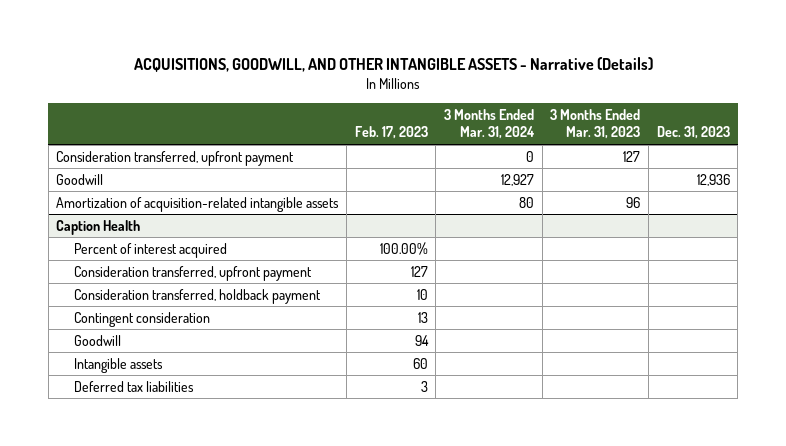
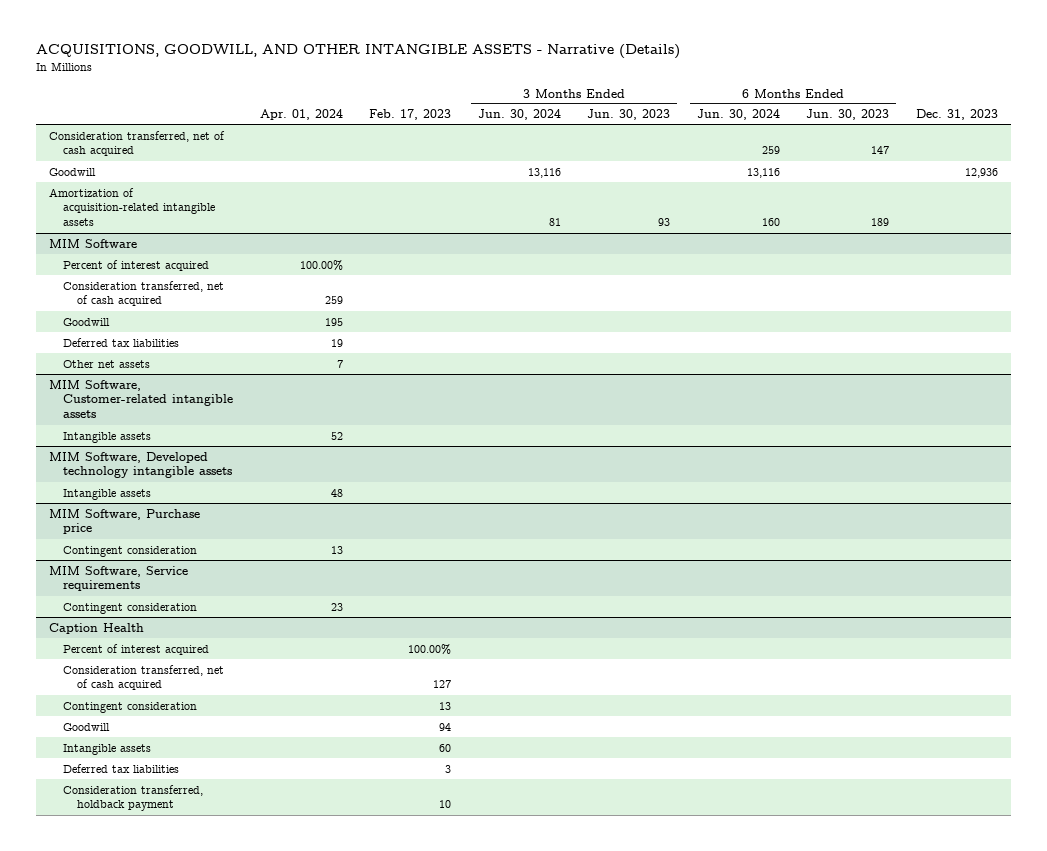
- | Feb. 17, 2023 | 3 Months Ended Mar. 31, 2024 | 3 Months Ended Mar. 31, 2023 | Dec. 31, 2023
+ | Apr. 01, 2024 | Feb. 17, 2023 | 3 Months Ended Jun. 30, 2024 | 3 Months Ended Jun. 30, 2023 | 6 Months Ended Jun. 30, 2024 | 6 Months Ended Jun. 30, 2023 | Dec. 31, 2023
- Consideration transferred, upfront payment | | 0 | 127 |
+ Consideration transferred, net of cash acquired | | | | | 259 | 147 |
+ MIM Software
+ Percent of interest acquired | 100.00% | | | | | |
+ Consideration transferred, net of cash acquired | 259 | | | | | |
+ Goodwill | 195 | | | | | |
+ Deferred tax liabilities | 19 | | | | | |
+ Other net assets | 7 | | | | | |
+ MIM Software, Customer-related intangible assets
+ Intangible assets | 52 | | | | | |
+ MIM Software, Developed technology intangible assets
+ Intangible assets | 48 | | | | | |
+ MIM Software, Purchase price
+ Contingent consideration | 13 | | | | | |
+ MIM Software, Service requirements
+ Contingent consideration | 23 | | | | | |
@ Caption Health
- Consideration transferred, upfront payment | 127 | | |
+ Consideration transferred, net of cash acquired | | 127 | | | | |
moved down: Consideration transferred, holdback payment | | 10 | | | | |

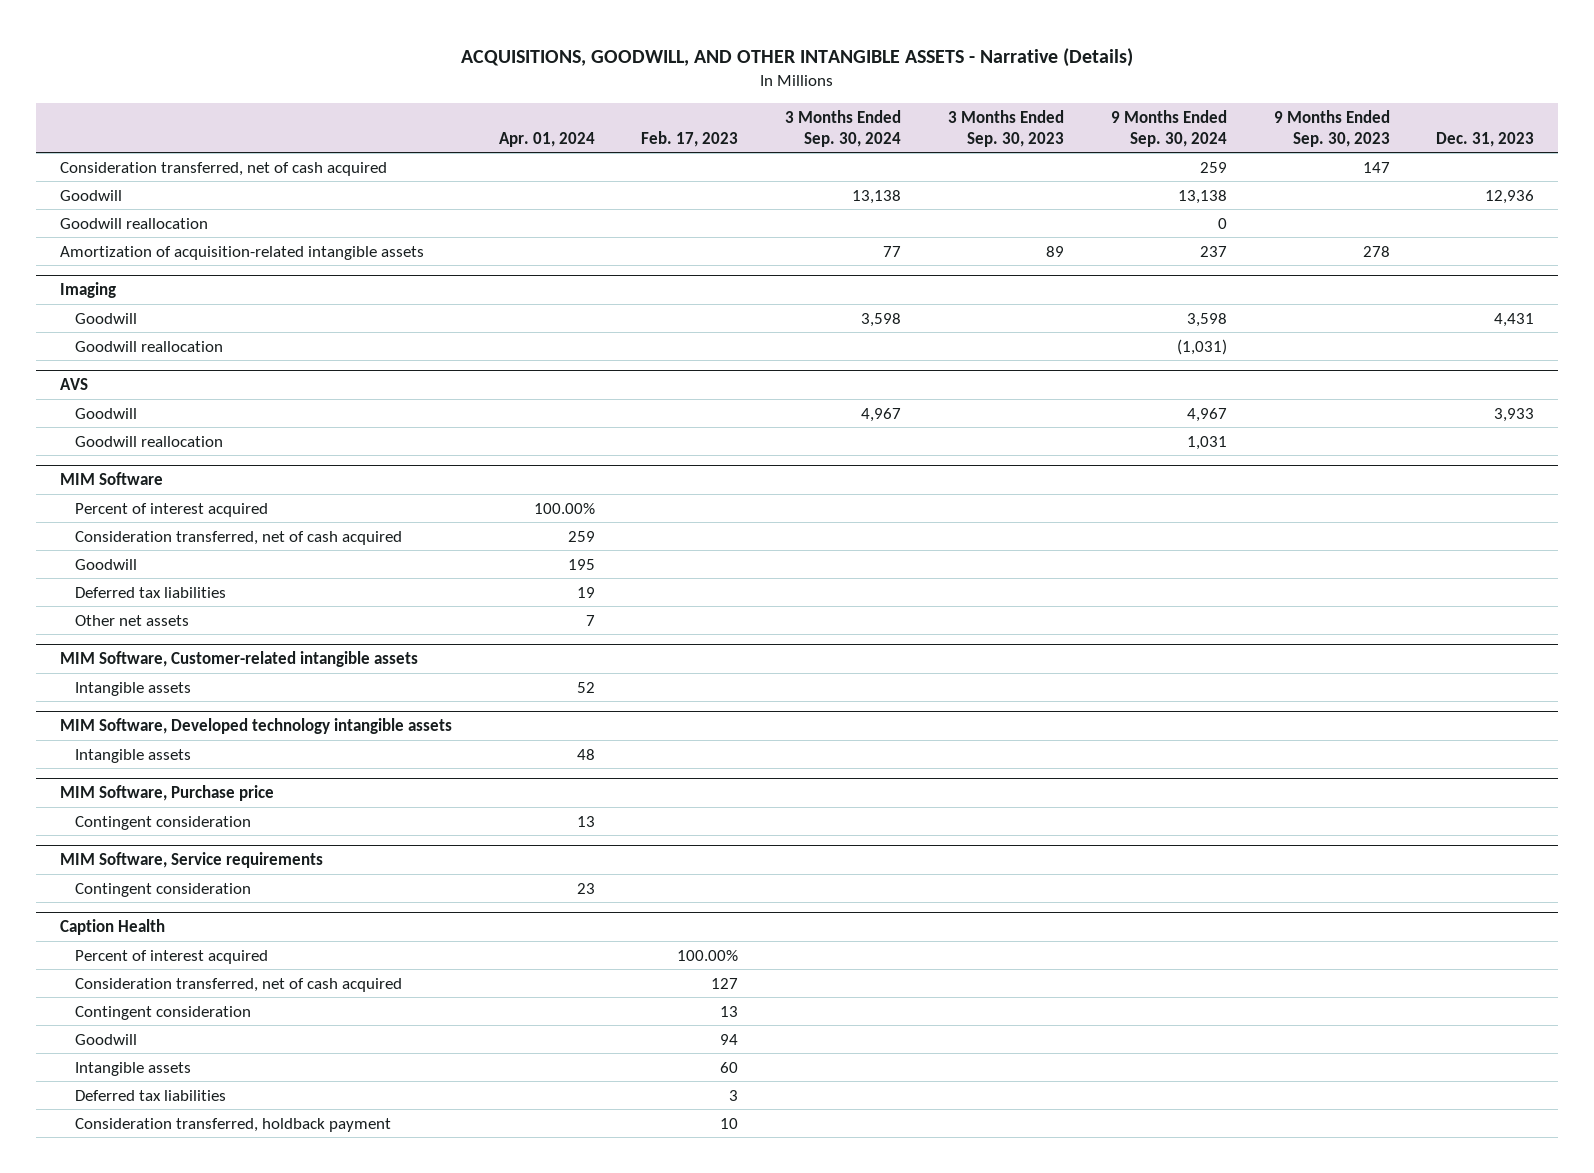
- | Apr. 01, 2024 | Feb. 17, 2023 | 3 Months Ended Jun. 30, 2024 | 3 Months Ended Jun. 30, 2023 | 6 Months Ended Jun. 30, 2024 | 6 Months Ended Jun. 30, 2023 | Dec. 31, 2023
+ | Apr. 01, 2024 | Feb. 17, 2023 | 3 Months Ended Sep. 30, 2024 | 3 Months Ended Sep. 30, 2023 | 9 Months Ended Sep. 30, 2024 | 9 Months Ended Sep. 30, 2023 | Dec. 31, 2023
+ Goodwill reallocation | | | | | 0 | |
+ Imaging
+ Goodwill | | | 3,598 | | 3,598 | | 4,431
+ Goodwill reallocation | | | | | (1,031) | |
+ AVS
+ Goodwill | | | 4,967 | | 4,967 | | 3,933
+ Goodwill reallocation | | | | | 1,031 | |

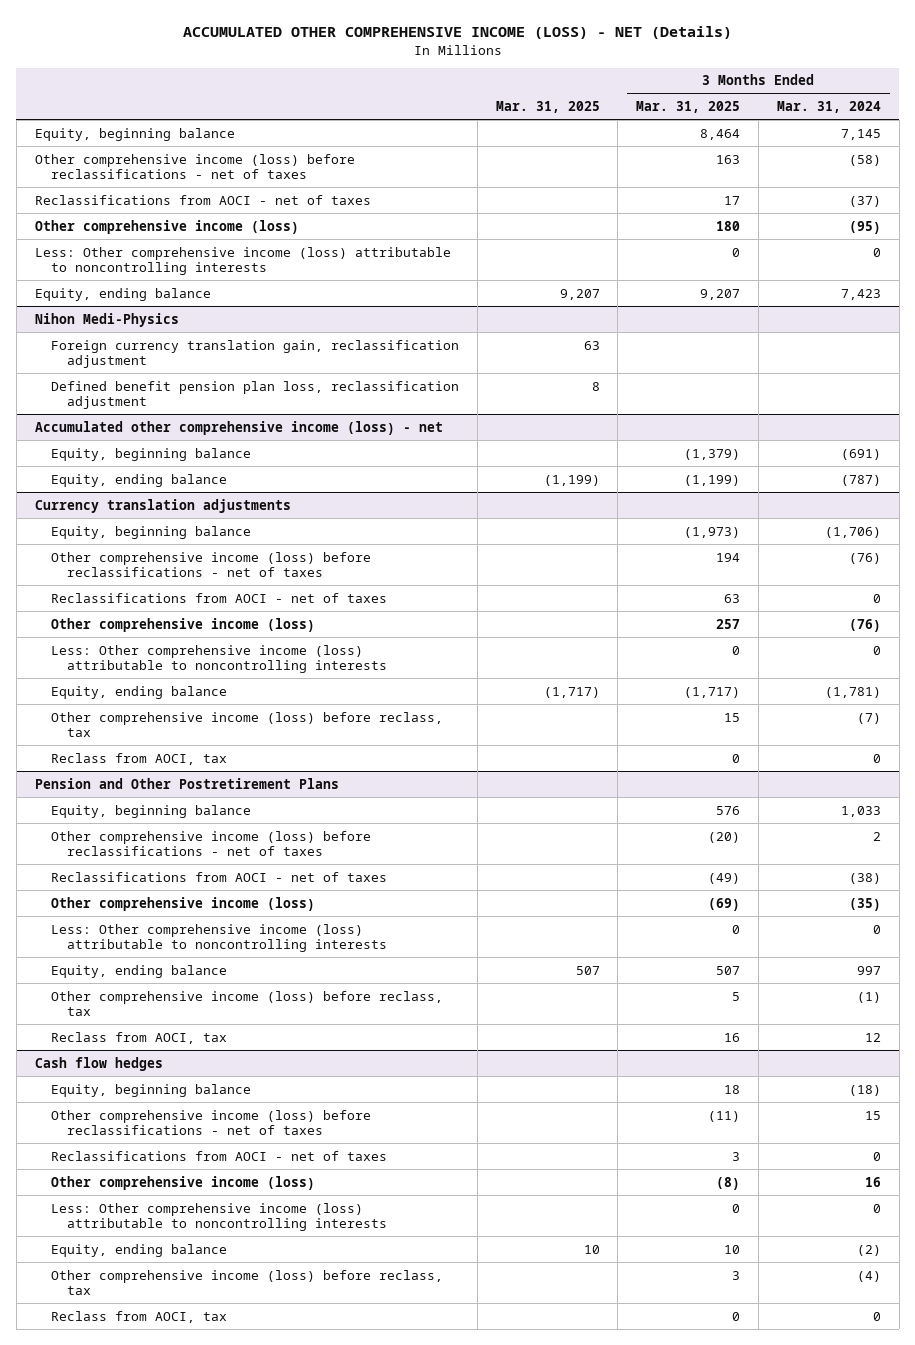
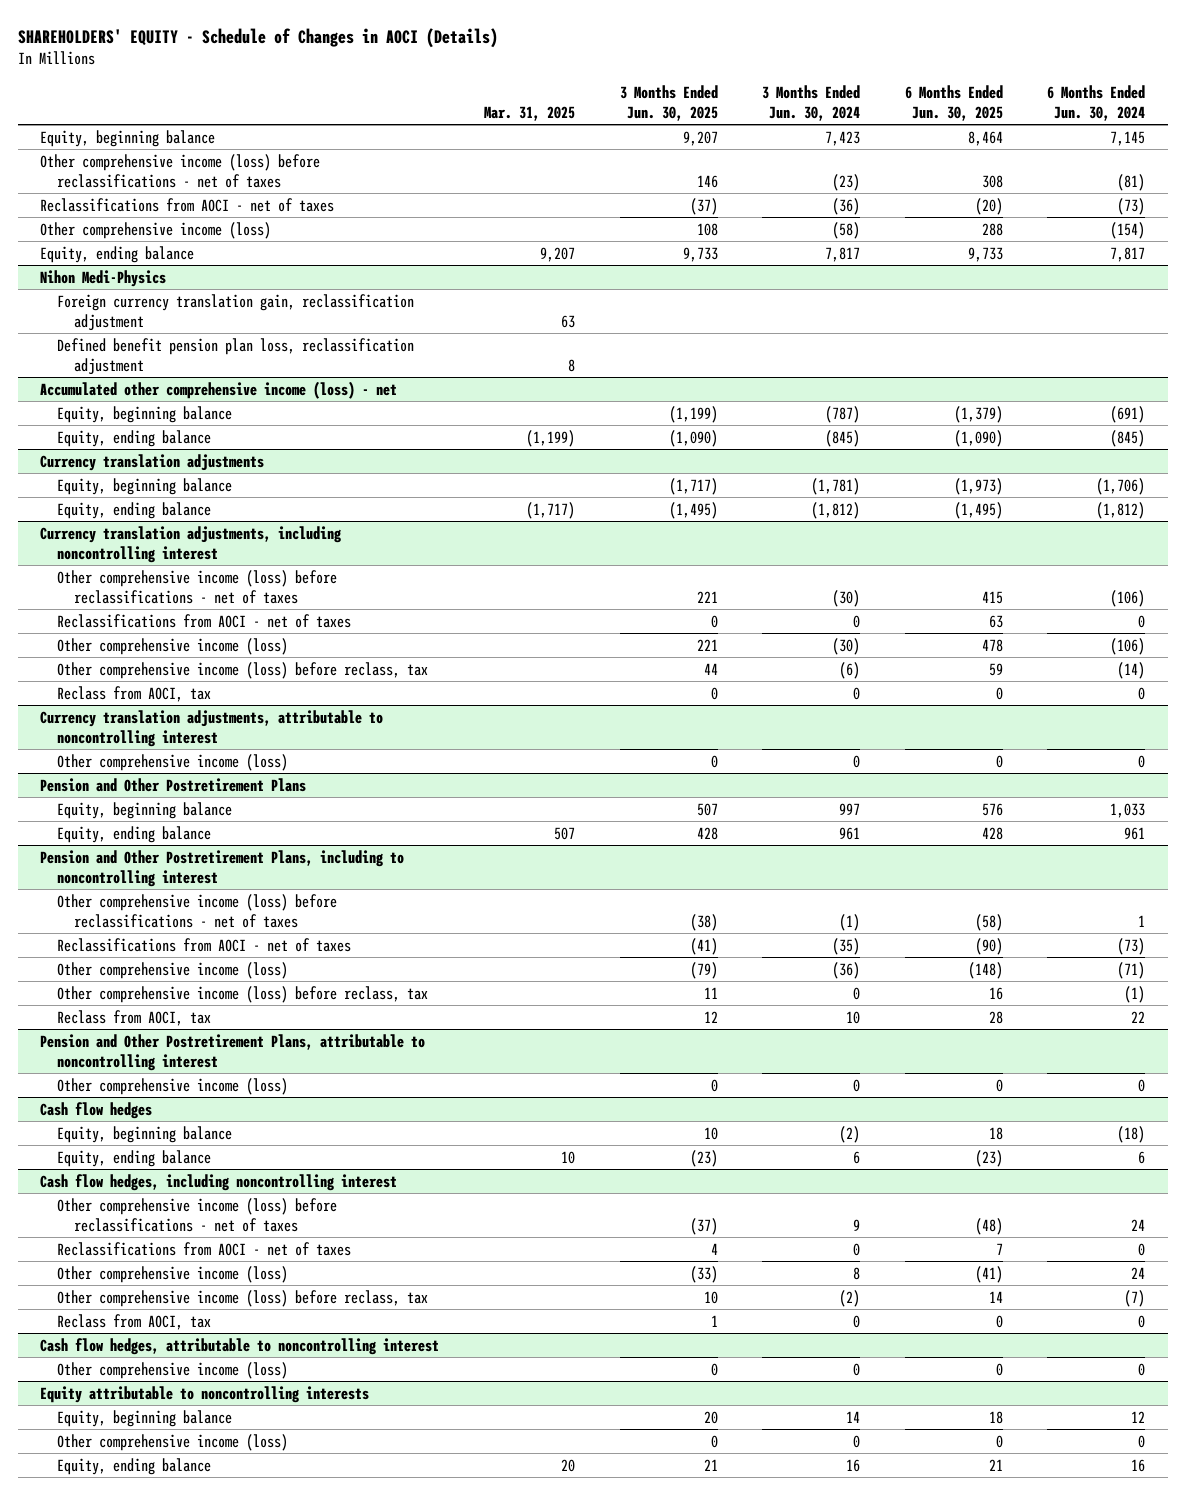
- ACCUMULATED OTHER COMPREHENSIVE INCOME (LOSS) - NET (Details)
+ SHAREHOLDERS' EQUITY - Schedule of Changes in AOCI (Details)
- | Mar. 31, 2025 | 3 Months Ended Mar. 31, 2025 | 3 Months Ended Mar. 31, 2024
+ | Mar. 31, 2025 | 3 Months Ended Jun. 30, 2025 | 3 Months Ended Jun. 30, 2024 | 6 Months Ended Jun. 30, 2025 | 6 Months Ended Jun. 30, 2024
- Less: Other comprehensive income (loss) attributable to noncontrolling interests | | 0 | 0
@ Currency translation adjustments
- Other comprehensive income (loss) before reclassifications - net of taxes | | 194 | (76)
- Reclassifications from AOCI - net of taxes | | 63 | 0
- Other comprehensive income (loss) | | 257 | (76)
- Less: Other comprehensive income (loss) attributable to noncontrolling interests | | 0 | 0
- Other comprehensive income (loss) before reclass, tax | | 15 | (7)
- Reclass from AOCI, tax | | 0 | 0
+ Currency translation adjustments, including noncontrolling interest
+ Other comprehensive income (loss) before reclassifications - net of taxes | | 221 | (30) | 415 | (106)
+ Reclassifications from AOCI - net of taxes | | 0 | 0 | 63 | 0
+ Other comprehensive income (loss) | | 221 | (30) | 478 | (106)
+ Other comprehensive income (loss) before reclass, tax | | 44 | (6) | 59 | (14)
+ Reclass from AOCI, tax | | 0 | 0 | 0 | 0
+ Currency translation adjustments, attributable to noncontrolling interest
+ Other comprehensive income (loss) | | 0 | 0 | 0 | 0
@ Pension and Other Postretirement Plans
- Other comprehensive income (loss) before reclassifications - net of taxes | | (20) | 2
- Reclassifications from AOCI - net of taxes | | (49) | (38)
- Other comprehensive income (loss) | | (69) | (35)
- Less: Other comprehensive income (loss) attributable to noncontrolling interests | | 0 | 0
- Other comprehensive income (loss) before reclass, tax | | 5 | (1)
- Reclass from AOCI, tax | | 16 | 12
+ Pension and Other Postretirement Plans, including to noncontrolling interest
+ Other comprehensive income (loss) before reclassifications - net of taxes | | (38) | (1) | (58) | 1
+ Reclassifications from AOCI - net of taxes | | (41) | (35) | (90) | (73)
+ Other comprehensive income (loss) | | (79) | (36) | (148) | (71)
+ Other comprehensive income (loss) before reclass, tax | | 11 | 0 | 16 | (1)
+ Reclass from AOCI, tax | | 12 | 10 | 28 | 22
+ Pension and Other Postretirement Plans, attributable to noncontrolling interest
+ Other comprehensive income (loss) | | 0 | 0 | 0 | 0
@ Cash flow hedges
- Other comprehensive income (loss) before reclassifications - net of taxes | | (11) | 15
- Reclassifications from AOCI - net of taxes | | 3 | 0
- Other comprehensive income (loss) | | (8) | 16
- Less: Other comprehensive income (loss) attributable to noncontrolling interests | | 0 | 0
- Other comprehensive income (loss) before reclass, tax | | 3 | (4)
- Reclass from AOCI, tax | | 0 | 0
+ Cash flow hedges, including noncontrolling interest
+ Other comprehensive income (loss) before reclassifications - net of taxes | | (37) | 9 | (48) | 24
+ Reclassifications from AOCI - net of taxes | | 4 | 0 | 7 | 0
+ Other comprehensive income (loss) | | (33) | 8 | (41) | 24
+ Other comprehensive income (loss) before reclass, tax | | 10 | (2) | 14 | (7)
+ Reclass from AOCI, tax | | 1 | 0 | 0 | 0
+ Cash flow hedges, attributable to noncontrolling interest
+ Other comprehensive income (loss) | | 0 | 0 | 0 | 0
+ Equity attributable to noncontrolling interests
+ Equity, beginning balance | | 20 | 14 | 18 | 12
+ Other comprehensive income (loss) | | 0 | 0 | 0 | 0
+ Equity, ending balance | 20 | 21 | 16 | 21 | 16

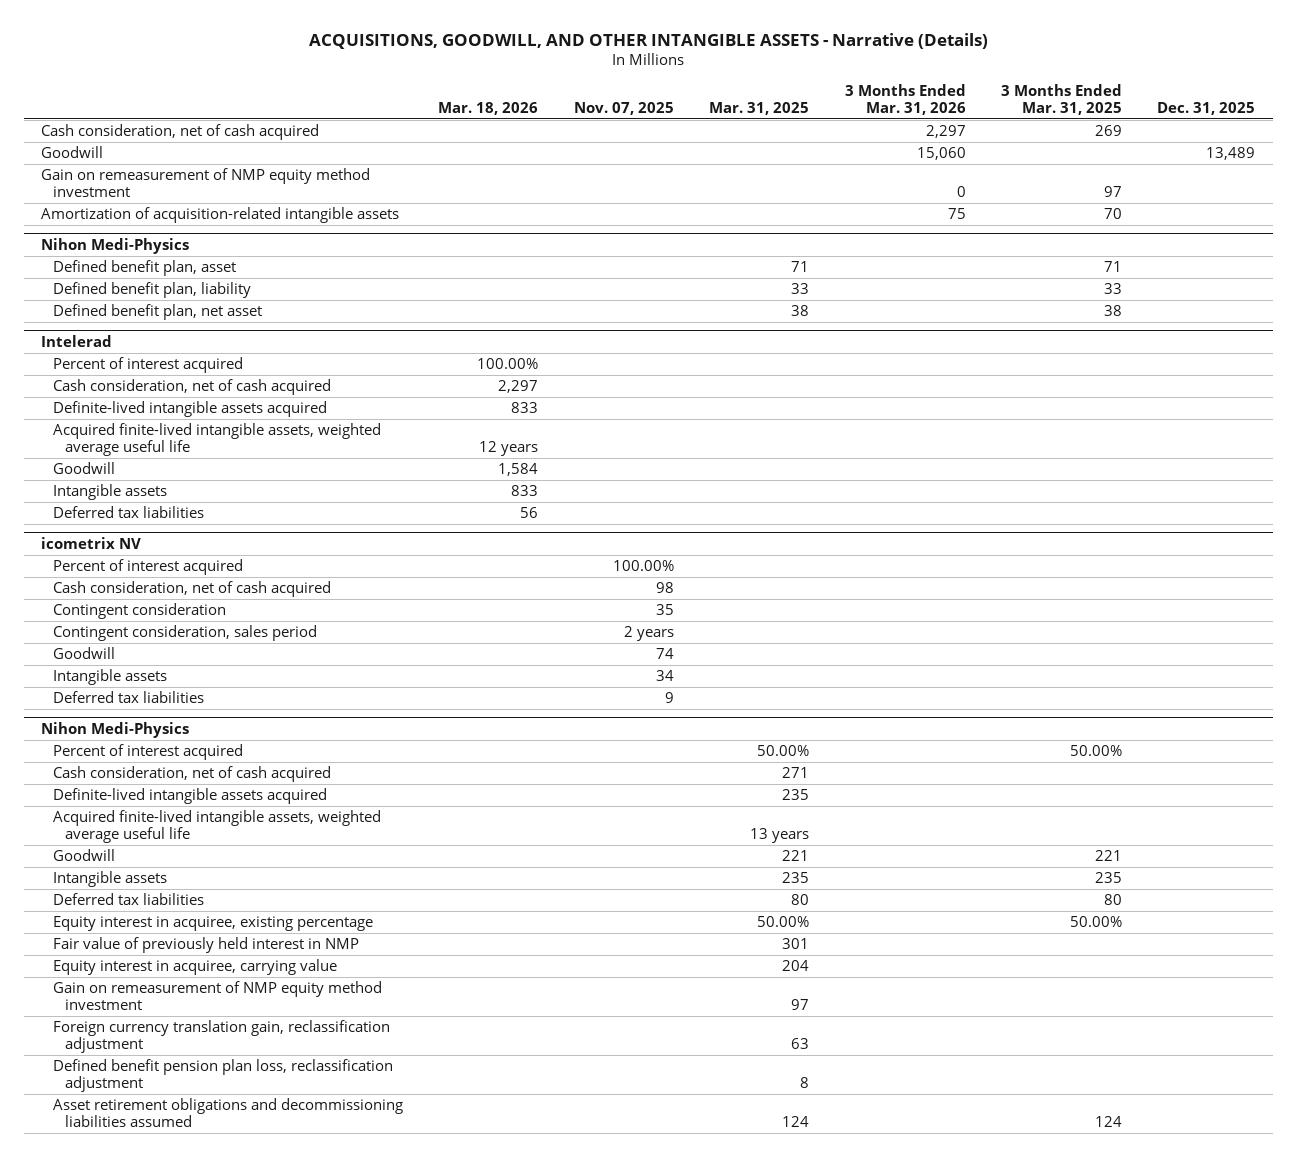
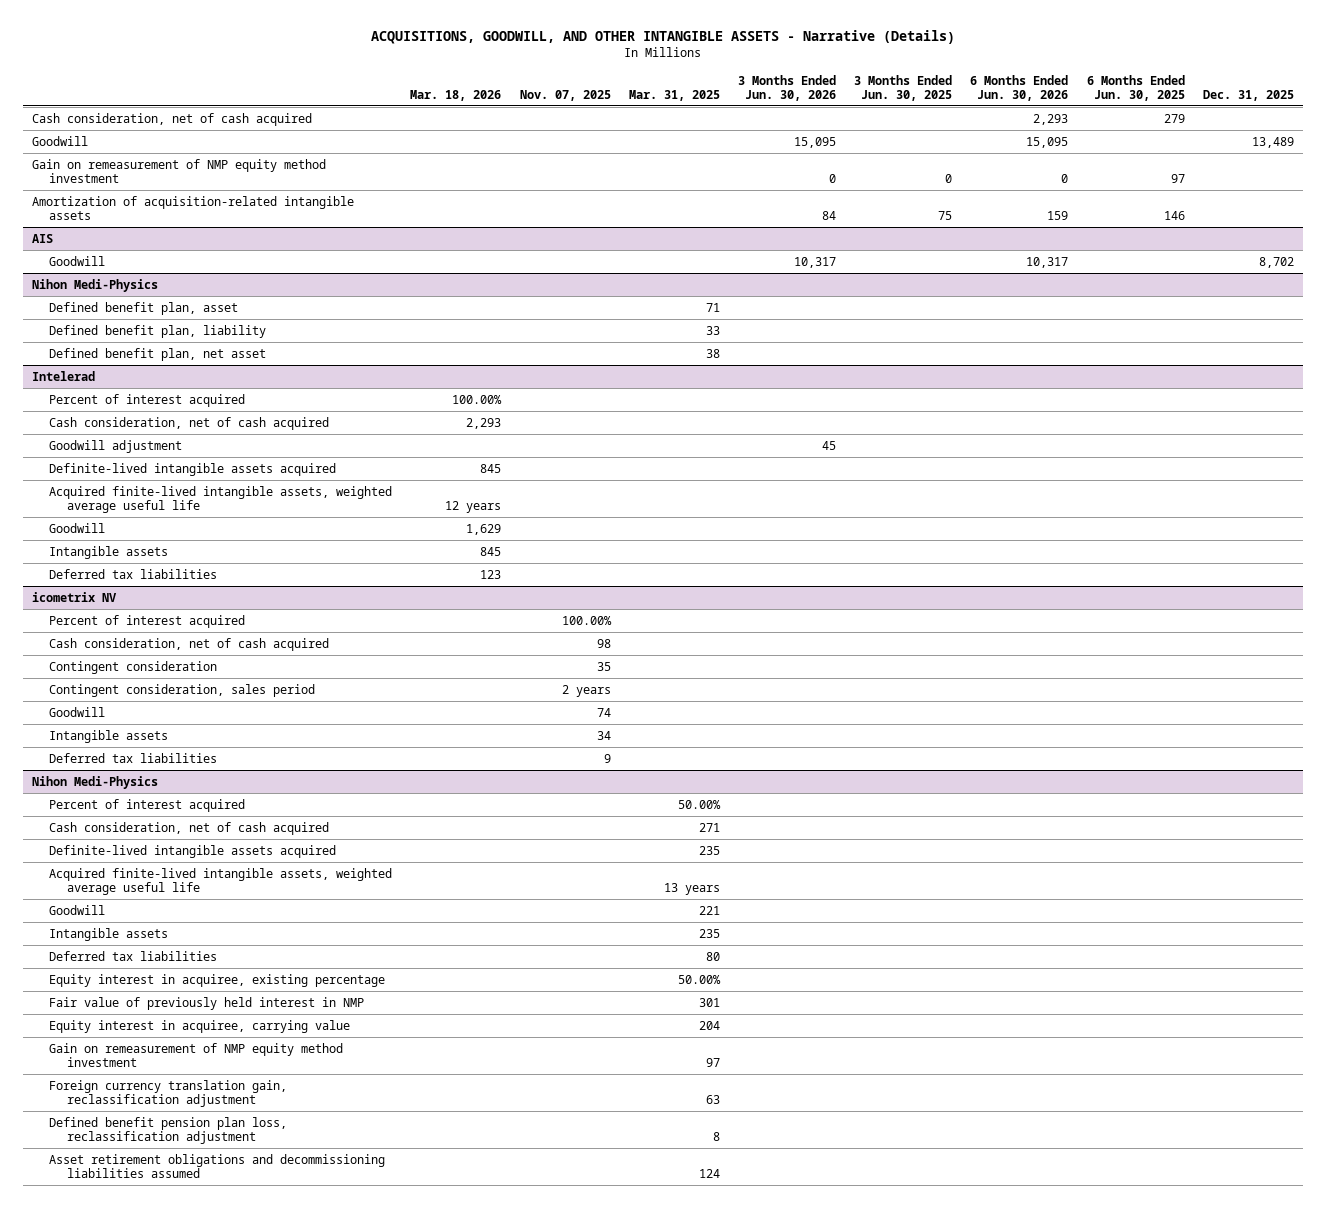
- | Mar. 18, 2026 | Nov. 07, 2025 | Mar. 31, 2025 | 3 Months Ended Mar. 31, 2026 | 3 Months Ended Mar. 31, 2025 | Dec. 31, 2025
+ | Mar. 18, 2026 | Nov. 07, 2025 | Mar. 31, 2025 | 3 Months Ended Jun. 30, 2026 | 3 Months Ended Jun. 30, 2025 | 6 Months Ended Jun. 30, 2026 | 6 Months Ended Jun. 30, 2025 | Dec. 31, 2025
+ AIS
+ Goodwill | | | | 10,317 | | 10,317 | | 8,702
@ Intelerad
- Cash consideration, net of cash acquired | 2,297 | | | | |
- Definite-lived intangible assets acquired | 833 | | | | |
+ Cash consideration, net of cash acquired | 2,293 | | | | | | |
+ Goodwill adjustment | | | | 45 | | | |
+ Definite-lived intangible assets acquired | 845 | | | | | | |
- Goodwill | 1,584 | | | | |
- Intangible assets | 833 | | | | |
- Deferred tax liabilities | 56 | | | | |
+ Goodwill | 1,629 | | | | | | |
+ Intangible assets | 845 | | | | | | |
+ Deferred tax liabilities | 123 | | | | | | |

